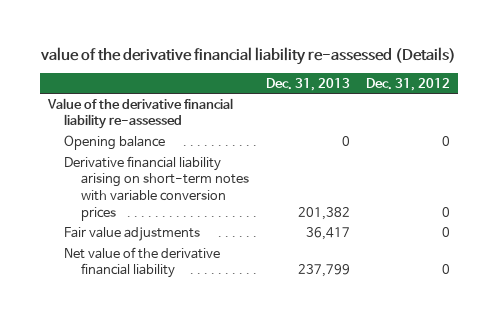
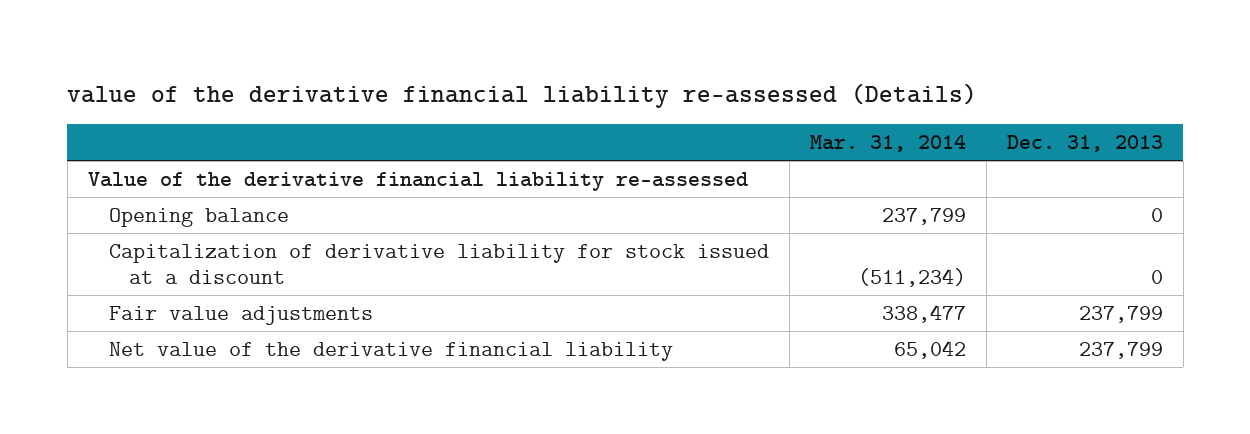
- | Dec. 31, 2013 | Dec. 31, 2012
+ | Mar. 31, 2014 | Dec. 31, 2013
- Derivative financial liability arising on short-term notes with variable conversion prices | 201,382 | 0
- Fair value adjustments | 36,417 | 0
+ Capitalization of derivative liability for stock issued at a discount | (511,234) | 0
+ Fair value adjustments | 338,477 | 237,799

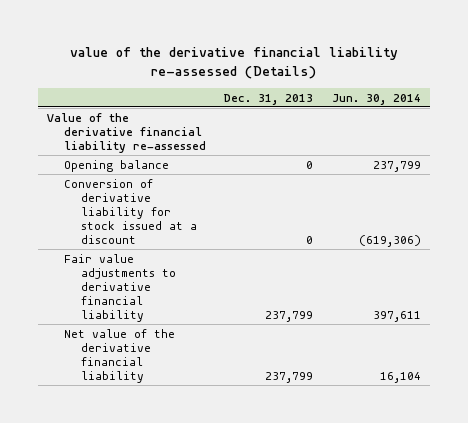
- | Mar. 31, 2014 | Dec. 31, 2013
+ | Dec. 31, 2013 | Jun. 30, 2014
- Capitalization of derivative liability for stock issued at a discount | (511,234) | 0
- Fair value adjustments | 338,477 | 237,799
+ Conversion of derivative liability for stock issued at a discount | 0 | (619,306)
+ Fair value adjustments to derivative financial liability | 237,799 | 397,611

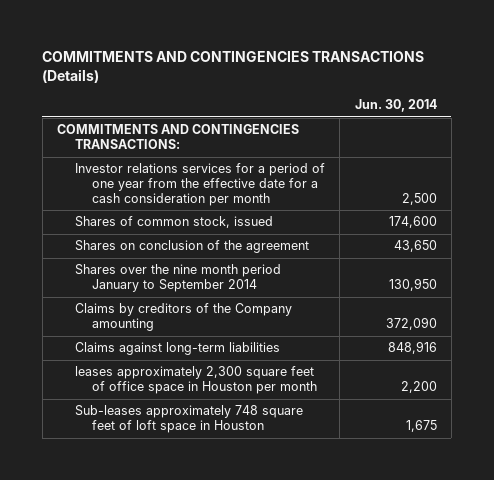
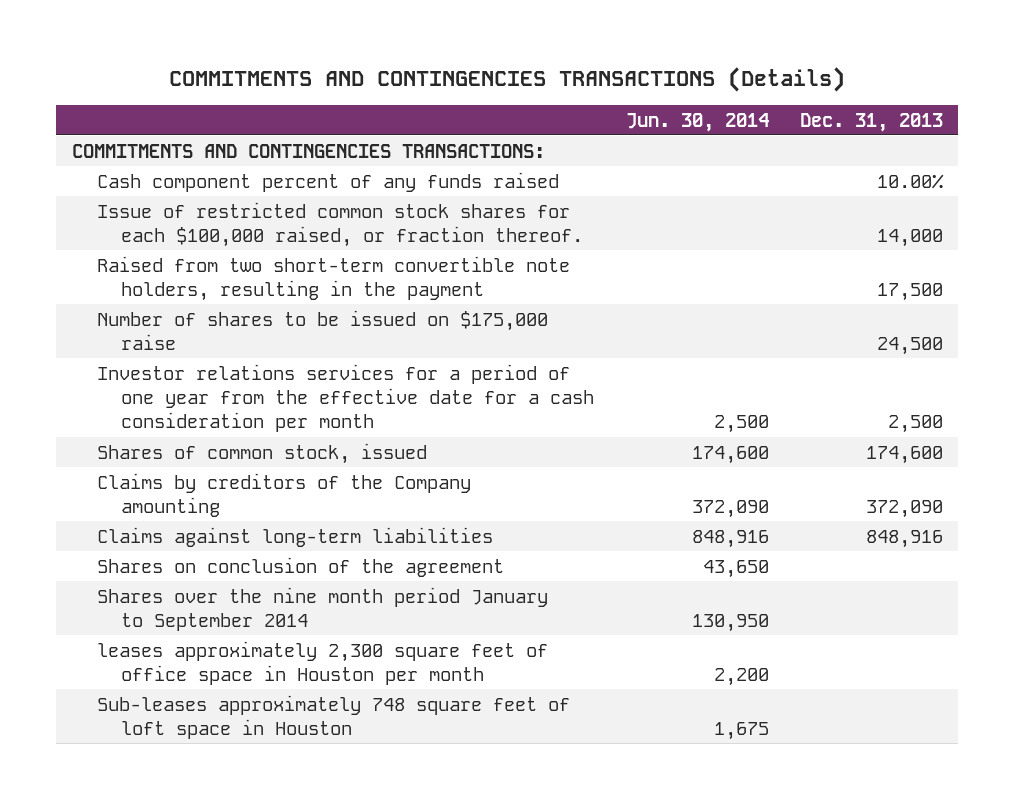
- | Jun. 30, 2014
+ | Jun. 30, 2014 | Dec. 31, 2013
+ Cash component percent of any funds raised | | 10.00%
+ Issue of restricted common stock shares for each $100,000 raised, or fraction thereof. | | 14,000
+ Raised from two short-term convertible note holders, resulting in the payment | | 17,500
+ Number of shares to be issued on $175,000 raise | | 24,500
moved down: Shares on conclusion of the agreement | 43,650 |
moved down: Shares over the nine month period January to September 2014 | 130,950 |

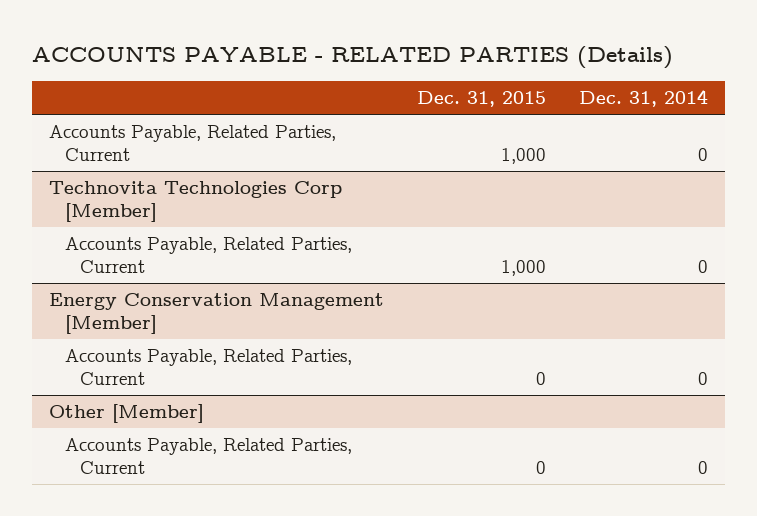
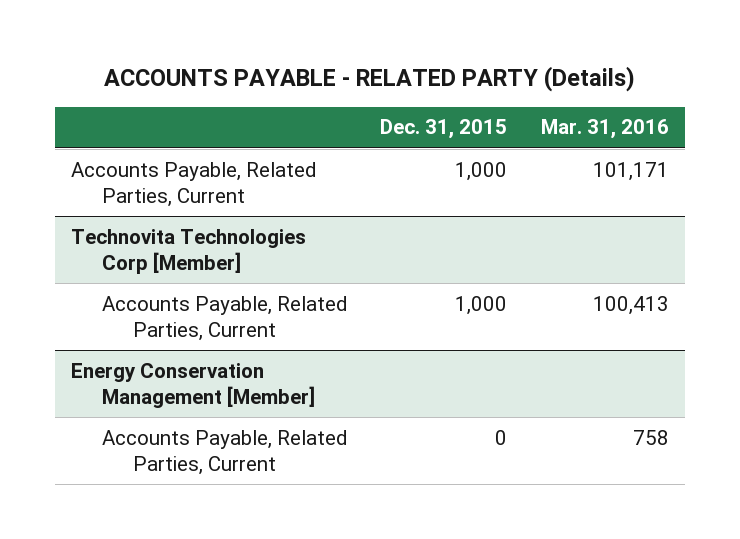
- ACCOUNTS PAYABLE - RELATED PARTIES (Details)
+ ACCOUNTS PAYABLE - RELATED PARTY (Details)
- | Dec. 31, 2015 | Dec. 31, 2014
+ | Dec. 31, 2015 | Mar. 31, 2016
- Other [Member]
- Accounts Payable, Related Parties, Current | 0 | 0

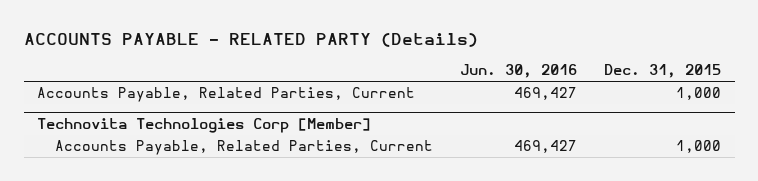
- | Dec. 31, 2015 | Mar. 31, 2016
+ | Jun. 30, 2016 | Dec. 31, 2015
- Energy Conservation Management [Member]
- Accounts Payable, Related Parties, Current | 0 | 758

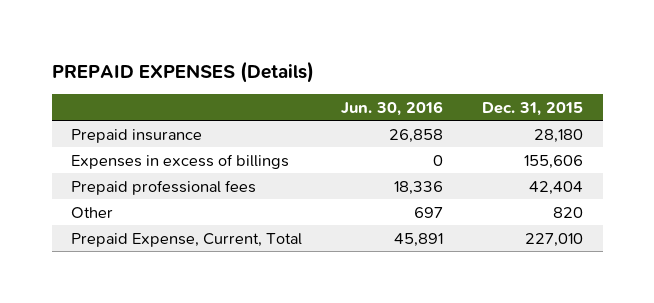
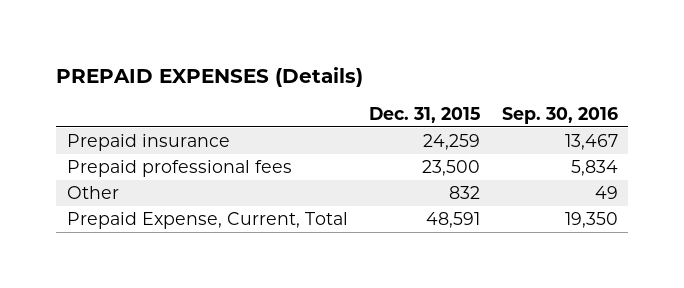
- | Jun. 30, 2016 | Dec. 31, 2015
+ | Dec. 31, 2015 | Sep. 30, 2016
- Prepaid insurance | 26,858 | 28,180
- Expenses in excess of billings | 0 | 155,606
- Prepaid professional fees | 18,336 | 42,404
- Other | 697 | 820
- Prepaid Expense, Current, Total | 45,891 | 227,010
+ Prepaid insurance | 24,259 | 13,467
+ Prepaid professional fees | 23,500 | 5,834
+ Other | 832 | 49
+ Prepaid Expense, Current, Total | 48,591 | 19,350

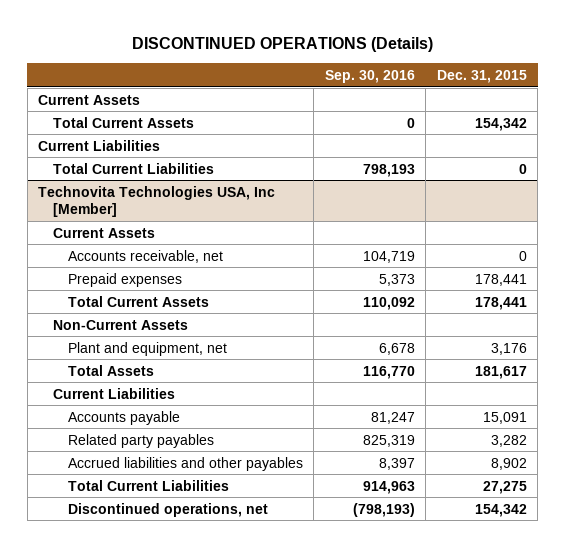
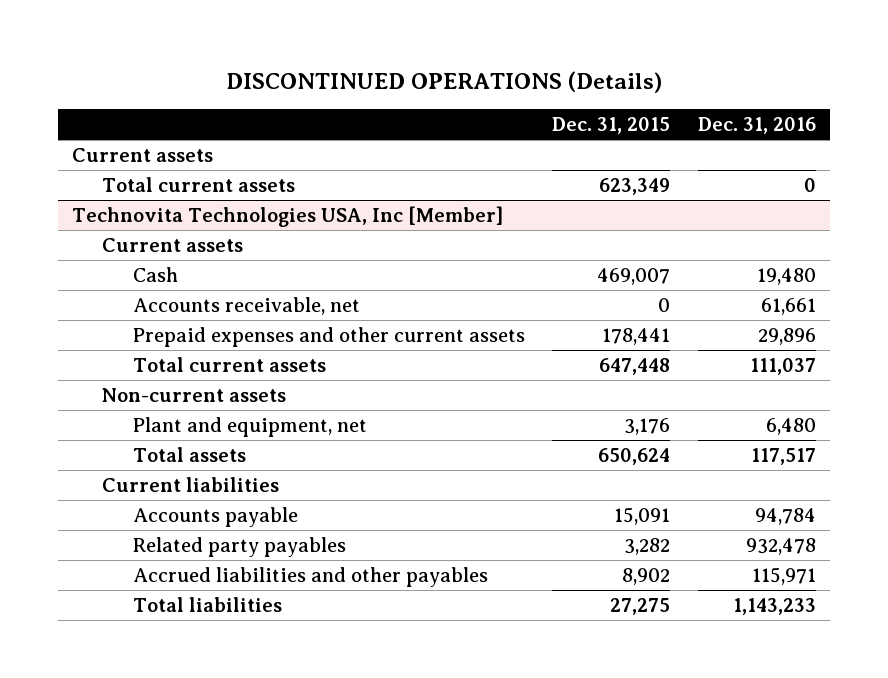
- | Sep. 30, 2016 | Dec. 31, 2015
+ | Dec. 31, 2015 | Dec. 31, 2016
- Current Assets
- Total Current Assets | 0 | 154,342
- Current Liabilities
- Total Current Liabilities | 798,193 | 0
+ Current assets
+ Total current assets | 623,349 | 0
@ Technovita Technologies USA, Inc [Member]
- Current Assets
+ Current assets
+ Cash | 469,007 | 19,480
- Prepaid expenses | 5,373 | 178,441
- Total Current Assets | 110,092 | 178,441
- Non-Current Assets
+ Prepaid expenses and other current assets | 178,441 | 29,896
+ Total current assets | 647,448 | 111,037
+ Non-current assets
- Total Assets | 116,770 | 181,617
- Current Liabilities
+ Total assets | 650,624 | 117,517
+ Current liabilities
- Total Current Liabilities | 914,963 | 27,275
- Discontinued operations, net | (798,193) | 154,342
+ Total liabilities | 27,275 | 1,143,233

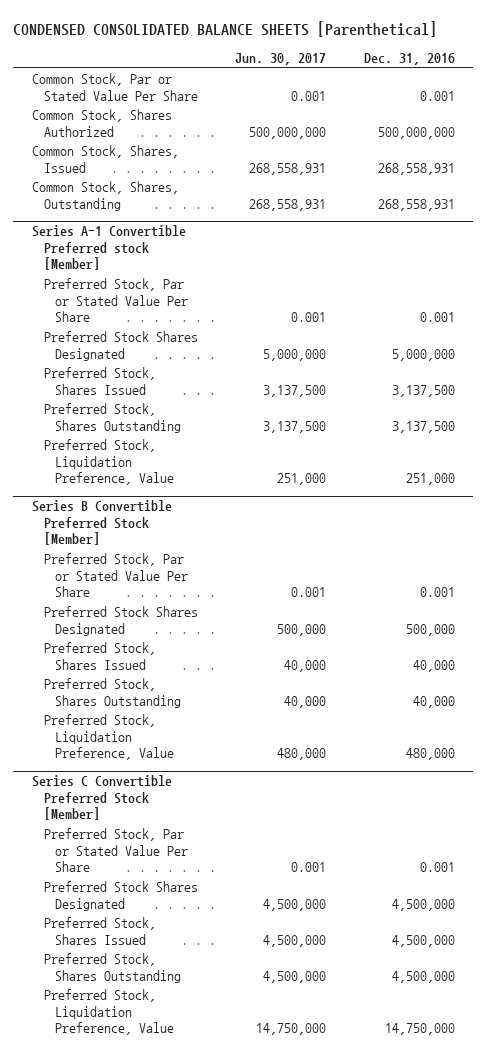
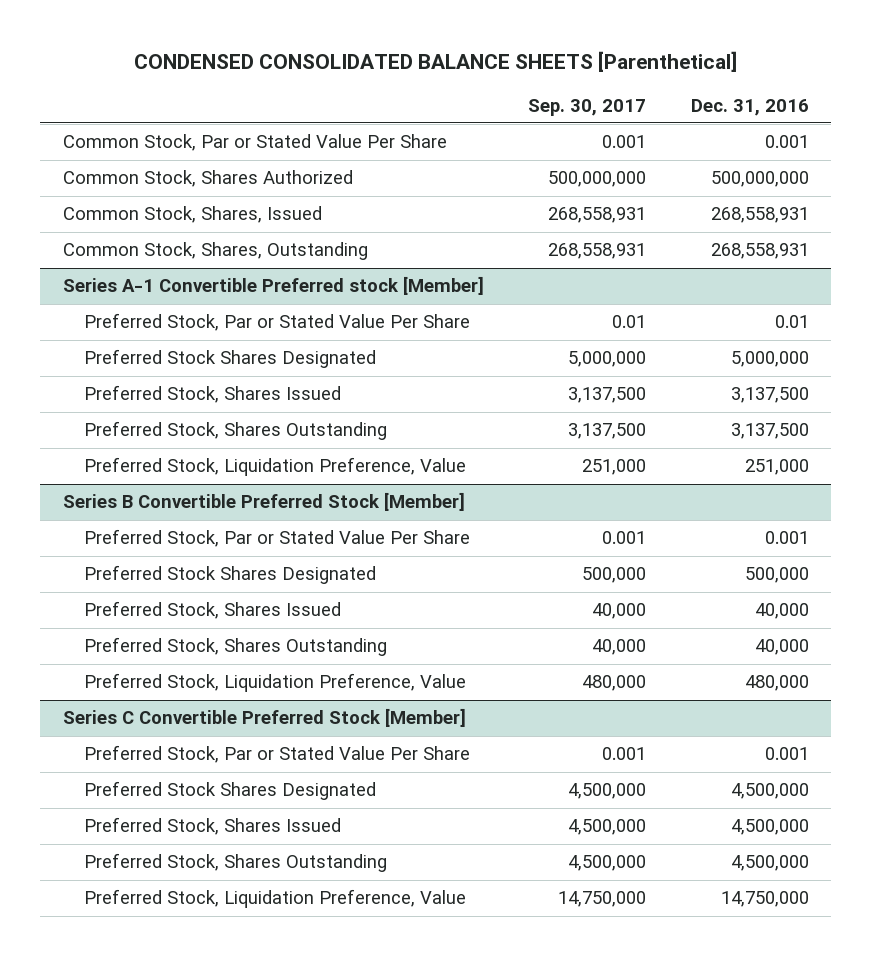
- | Jun. 30, 2017 | Dec. 31, 2016
+ | Sep. 30, 2017 | Dec. 31, 2016
@ Series A-1 Convertible Preferred stock [Member]
- Preferred Stock, Par or Stated Value Per Share | 0.001 | 0.001
+ Preferred Stock, Par or Stated Value Per Share | 0.01 | 0.01

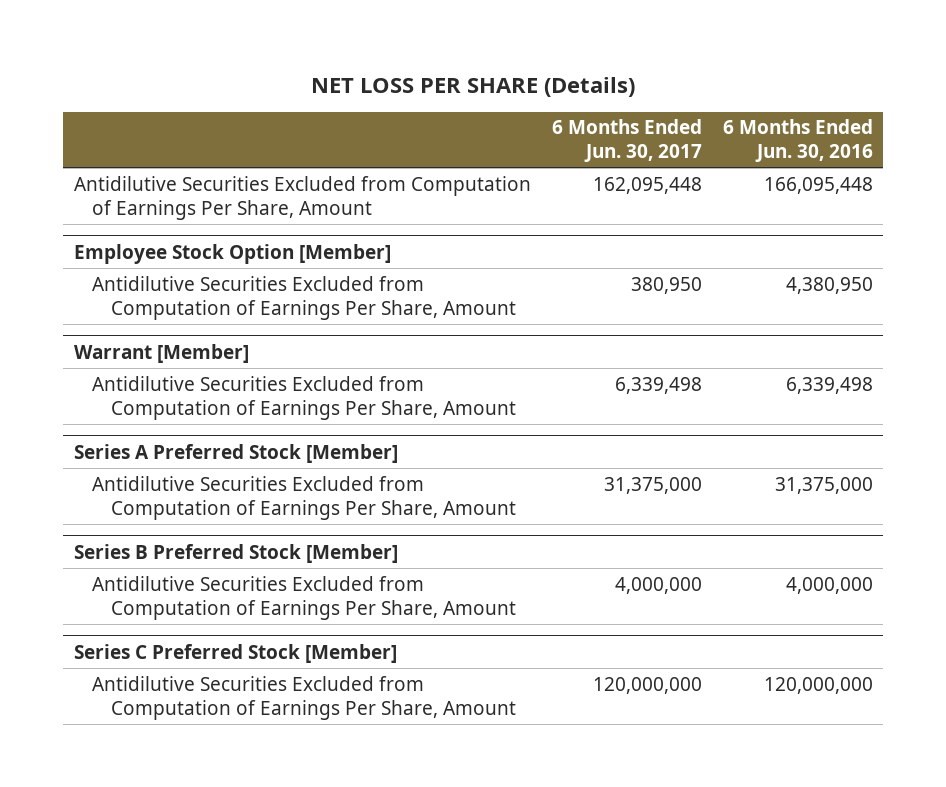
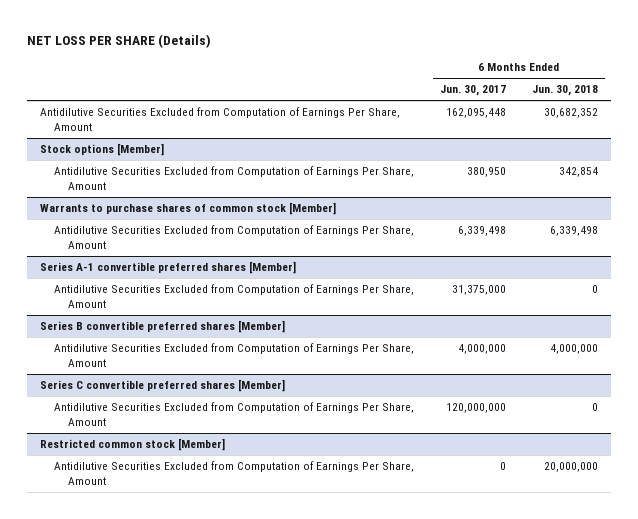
- | 6 Months Ended Jun. 30, 2017 | 6 Months Ended Jun. 30, 2016
+ | 6 Months Ended Jun. 30, 2017 | 6 Months Ended Jun. 30, 2018
- Employee Stock Option [Member]
+ Stock options [Member]
- Warrant [Member]
+ Warrants to purchase shares of common stock [Member]
- Series A Preferred Stock [Member]
+ Series A-1 convertible preferred shares [Member]
- Series B Preferred Stock [Member]
+ Series B convertible preferred shares [Member]
- Series C Preferred Stock [Member]
+ Series C convertible preferred shares [Member]
+ Restricted common stock [Member]
+ Antidilutive Securities Excluded from Computation of Earnings Per Share, Amount | 0 | 20,000,000

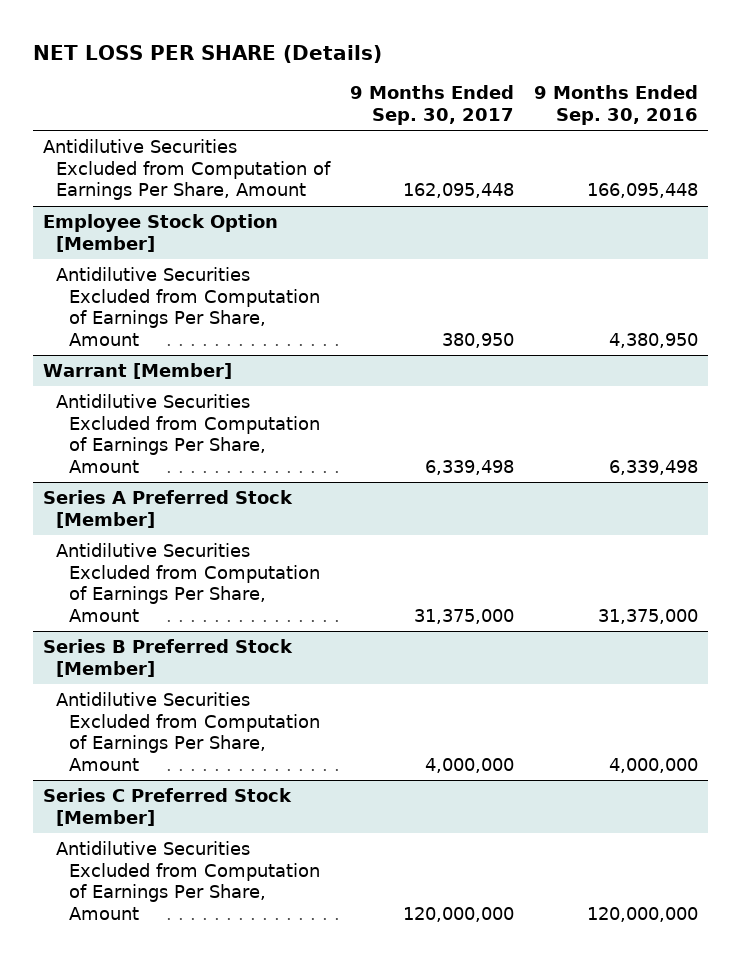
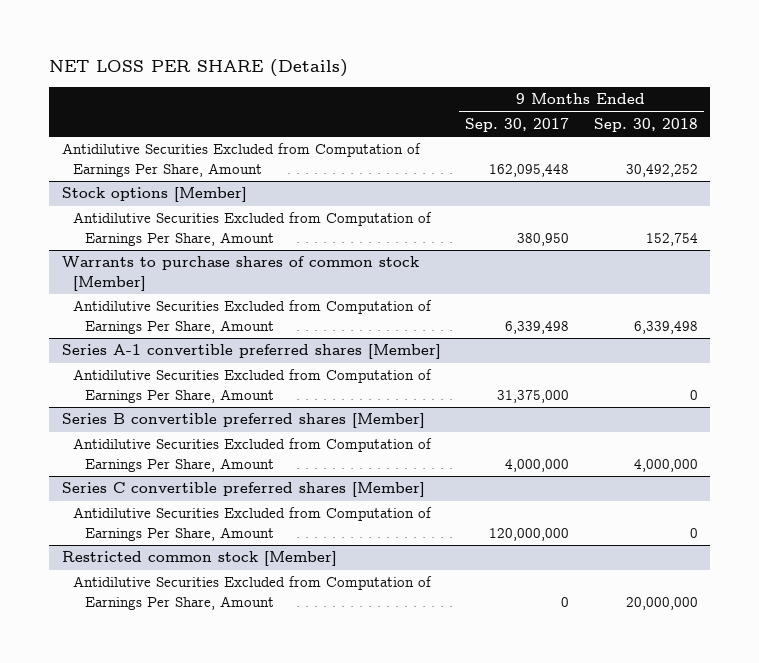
- | 9 Months Ended Sep. 30, 2017 | 9 Months Ended Sep. 30, 2016
+ | 9 Months Ended Sep. 30, 2017 | 9 Months Ended Sep. 30, 2018
- Employee Stock Option [Member]
+ Stock options [Member]
- Warrant [Member]
+ Warrants to purchase shares of common stock [Member]
- Series A Preferred Stock [Member]
+ Series A-1 convertible preferred shares [Member]
- Series B Preferred Stock [Member]
+ Series B convertible preferred shares [Member]
- Series C Preferred Stock [Member]
+ Series C convertible preferred shares [Member]
+ Restricted common stock [Member]
+ Antidilutive Securities Excluded from Computation of Earnings Per Share, Amount | 0 | 20,000,000

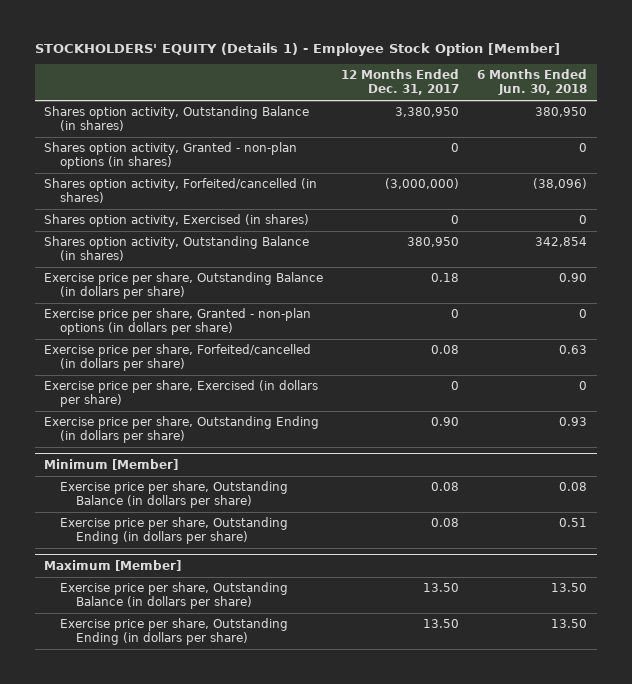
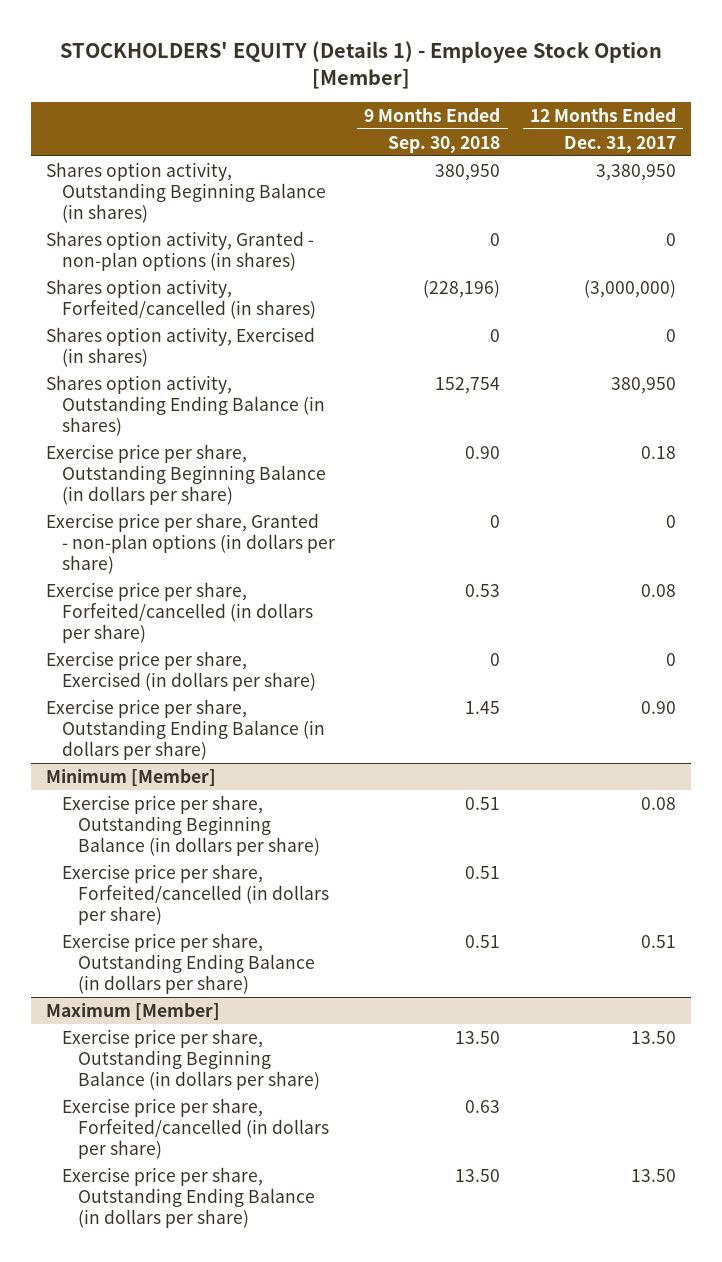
- | 12 Months Ended Dec. 31, 2017 | 6 Months Ended Jun. 30, 2018
+ | 9 Months Ended Sep. 30, 2018 | 12 Months Ended Dec. 31, 2017
- Shares option activity, Outstanding Balance (in shares) | 3,380,950 | 380,950
+ Shares option activity, Outstanding Beginning Balance (in shares) | 380,950 | 3,380,950
- Shares option activity, Outstanding Balance (in shares) | 380,950 | 342,854
- Exercise price per share, Outstanding Balance (in dollars per share) | 0.18 | 0.90
+ Shares option activity, Outstanding Ending Balance (in shares) | 152,754 | 380,950
+ Exercise price per share, Outstanding Beginning Balance (in dollars per share) | 0.90 | 0.18
- Exercise price per share, Outstanding Ending (in dollars per share) | 0.90 | 0.93
+ Exercise price per share, Outstanding Ending Balance (in dollars per share) | 1.45 | 0.90
@ Minimum [Member]
- Exercise price per share, Outstanding Balance (in dollars per share) | 0.08 | 0.08
- Exercise price per share, Outstanding Ending (in dollars per share) | 0.08 | 0.51
+ Exercise price per share, Outstanding Beginning Balance (in dollars per share) | 0.51 | 0.08
+ Exercise price per share, Forfeited/cancelled (in dollars per share) | 0.51 |
+ Exercise price per share, Outstanding Ending Balance (in dollars per share) | 0.51 | 0.51
@ Maximum [Member]
- Exercise price per share, Outstanding Balance (in dollars per share) | 13.50 | 13.50
- Exercise price per share, Outstanding Ending (in dollars per share) | 13.50 | 13.50
+ Exercise price per share, Outstanding Beginning Balance (in dollars per share) | 13.50 | 13.50
+ Exercise price per share, Forfeited/cancelled (in dollars per share) | 0.63 |
+ Exercise price per share, Outstanding Ending Balance (in dollars per share) | 13.50 | 13.50

